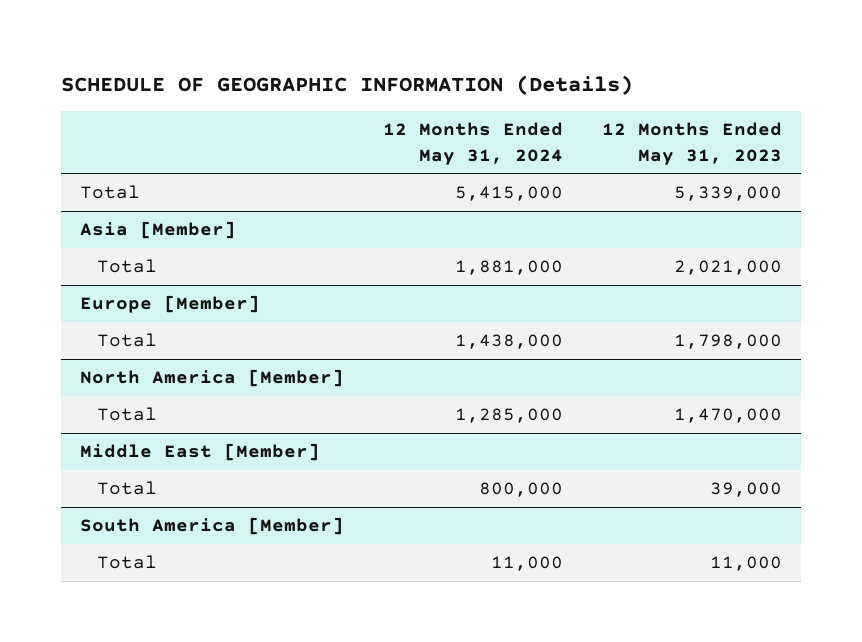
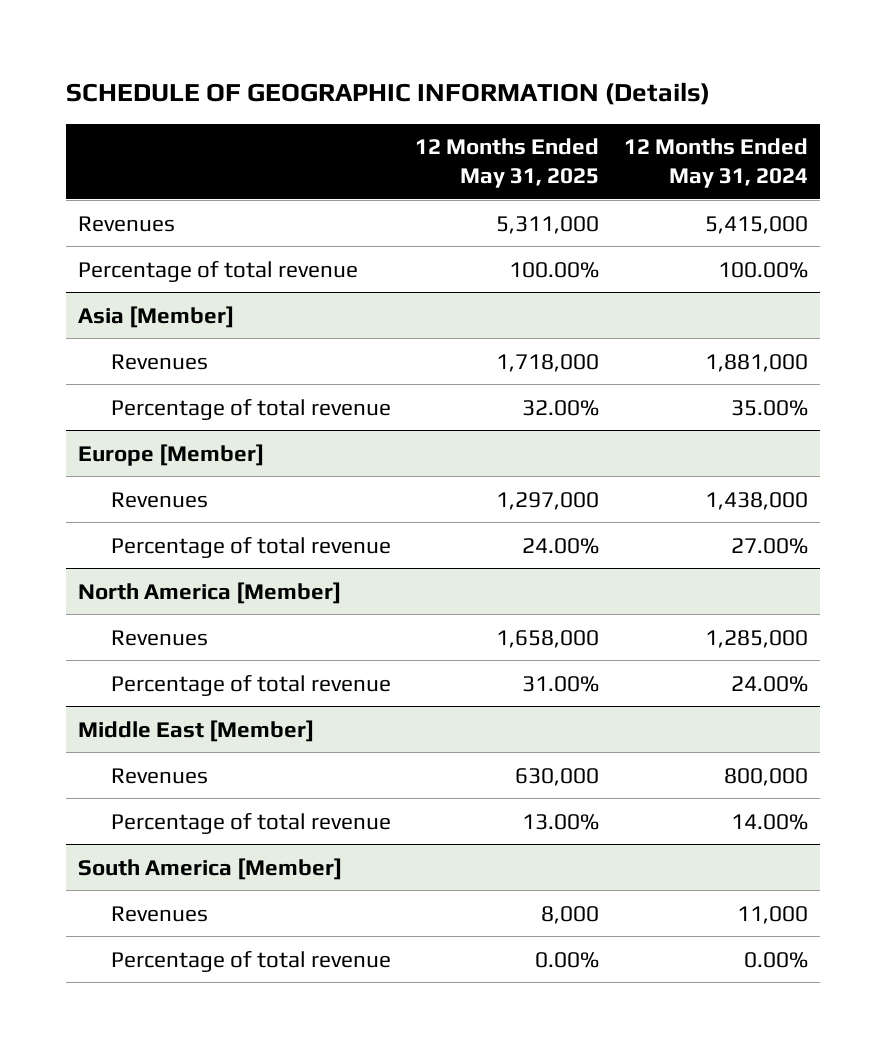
- | 12 Months Ended May 31, 2024 | 12 Months Ended May 31, 2023
+ | 12 Months Ended May 31, 2025 | 12 Months Ended May 31, 2024
- Total | 5,415,000 | 5,339,000
+ Revenues | 5,311,000 | 5,415,000
+ Percentage of total revenue | 100.00% | 100.00%
@ Asia [Member]
- Total | 1,881,000 | 2,021,000
+ Revenues | 1,718,000 | 1,881,000
+ Percentage of total revenue | 32.00% | 35.00%
@ Europe [Member]
- Total | 1,438,000 | 1,798,000
+ Revenues | 1,297,000 | 1,438,000
+ Percentage of total revenue | 24.00% | 27.00%
@ North America [Member]
- Total | 1,285,000 | 1,470,000
+ Revenues | 1,658,000 | 1,285,000
+ Percentage of total revenue | 31.00% | 24.00%
@ Middle East [Member]
- Total | 800,000 | 39,000
+ Revenues | 630,000 | 800,000
+ Percentage of total revenue | 13.00% | 14.00%
@ South America [Member]
- Total | 11,000 | 11,000
+ Revenues | 8,000 | 11,000
+ Percentage of total revenue | 0.00% | 0.00%

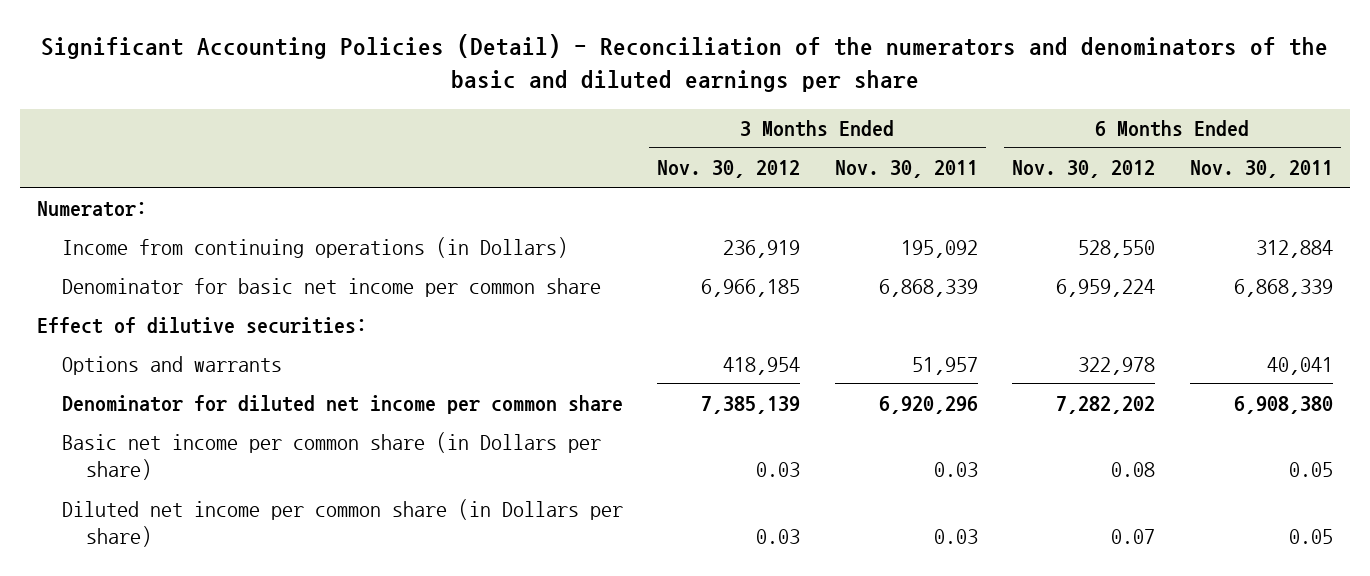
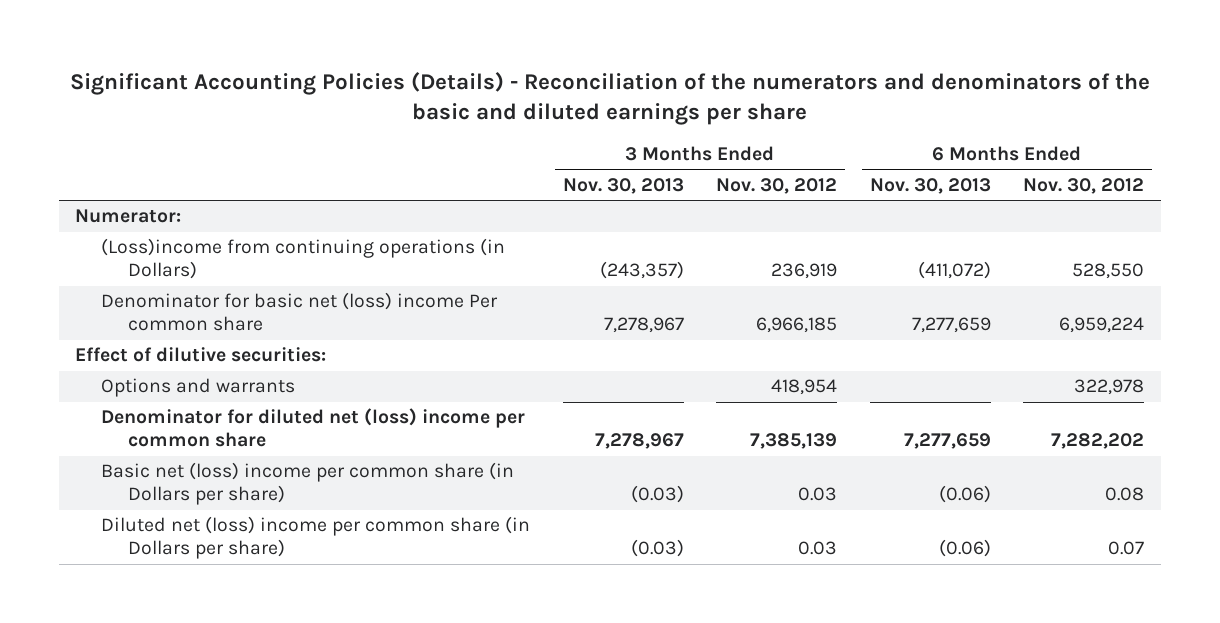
- Significant Accounting Policies (Detail) - Reconciliation of the numerators and denominators of the basic and diluted earnings per share
+ Significant Accounting Policies (Details) - Reconciliation of the numerators and denominators of the basic and diluted earnings per share
- | 3 Months Ended Nov. 30, 2012 | 3 Months Ended Nov. 30, 2011 | 6 Months Ended Nov. 30, 2012 | 6 Months Ended Nov. 30, 2011
+ | 3 Months Ended Nov. 30, 2013 | 3 Months Ended Nov. 30, 2012 | 6 Months Ended Nov. 30, 2013 | 6 Months Ended Nov. 30, 2012
- Income from continuing operations (in Dollars) | 236,919 | 195,092 | 528,550 | 312,884
- Denominator for basic net income per common share | 6,966,185 | 6,868,339 | 6,959,224 | 6,868,339
+ (Loss)income from continuing operations (in Dollars) | (243,357) | 236,919 | (411,072) | 528,550
+ Denominator for basic net (loss) income Per common share | 7,278,967 | 6,966,185 | 7,277,659 | 6,959,224
- Denominator for diluted net income per common share | 7,385,139 | 6,920,296 | 7,282,202 | 6,908,380
- Basic net income per common share (in Dollars per share) | 0.03 | 0.03 | 0.08 | 0.05
- Diluted net income per common share (in Dollars per share) | 0.03 | 0.03 | 0.07 | 0.05
+ Denominator for diluted net (loss) income per common share | 7,278,967 | 7,385,139 | 7,277,659 | 7,282,202
+ Basic net (loss) income per common share (in Dollars per share) | (0.03) | 0.03 | (0.06) | 0.08
+ Diluted net (loss) income per common share (in Dollars per share) | (0.03) | 0.03 | (0.06) | 0.07

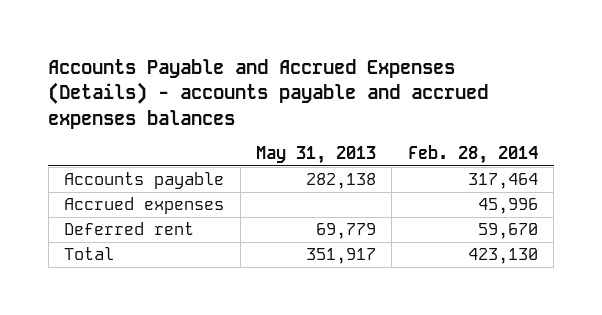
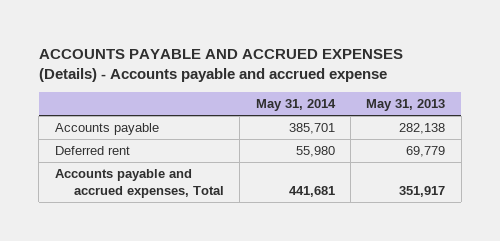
- Accounts Payable and Accrued Expenses (Details) - accounts payable and accrued expenses balances
+ ACCOUNTS PAYABLE AND ACCRUED EXPENSES (Details) - Accounts payable and accrued expense
- | May 31, 2013 | Feb. 28, 2014
+ | May 31, 2014 | May 31, 2013
- Accrued expenses | | 45,996
- Total | 351,917 | 423,130
+ Accounts payable and accrued expenses, Total | 441,681 | 351,917

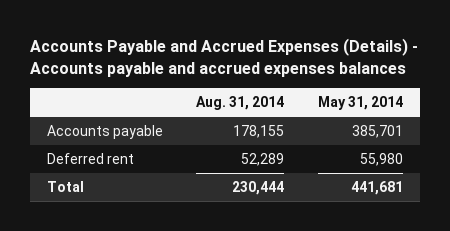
- ACCOUNTS PAYABLE AND ACCRUED EXPENSES (Details) - Accounts payable and accrued expense
+ Accounts Payable and Accrued Expenses (Details) - Accounts payable and accrued expenses balances
- | May 31, 2014 | May 31, 2013
+ | Aug. 31, 2014 | May 31, 2014
- Accounts payable and accrued expenses, Total | 441,681 | 351,917
+ Total | 230,444 | 441,681

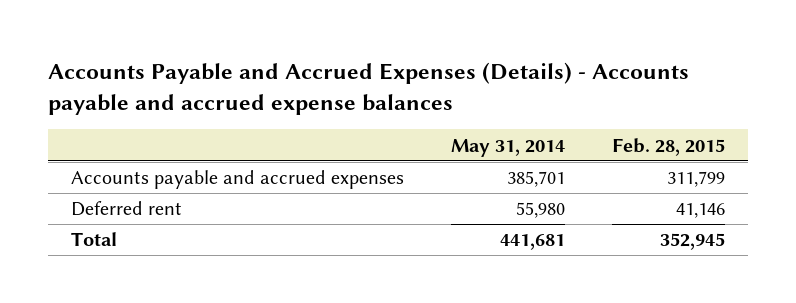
- Accounts Payable and Accrued Expenses (Details) - Accounts payable and accrued expenses balances
+ Accounts Payable and Accrued Expenses (Details) - Accounts payable and accrued expense balances
- | Aug. 31, 2014 | May 31, 2014
+ | May 31, 2014 | Feb. 28, 2015
- Accounts payable | 178,155 | 385,701
+ Accounts payable and accrued expenses | 385,701 | 311,799

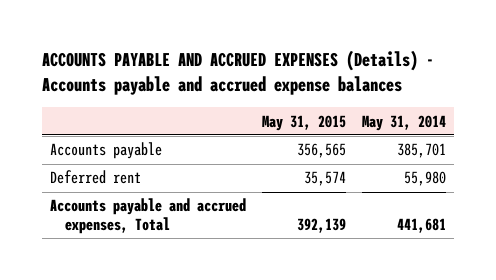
- Accounts Payable and Accrued Expenses (Details) - Accounts payable and accrued expense balances
+ ACCOUNTS PAYABLE AND ACCRUED EXPENSES (Details) - Accounts payable and accrued expense balances
- | May 31, 2014 | Feb. 28, 2015
+ | May 31, 2015 | May 31, 2014
- Accounts payable and accrued expenses | 385,701 | 311,799
+ Accounts payable | 356,565 | 385,701
- Total | 441,681 | 352,945
+ Accounts payable and accrued expenses, Total | 392,139 | 441,681

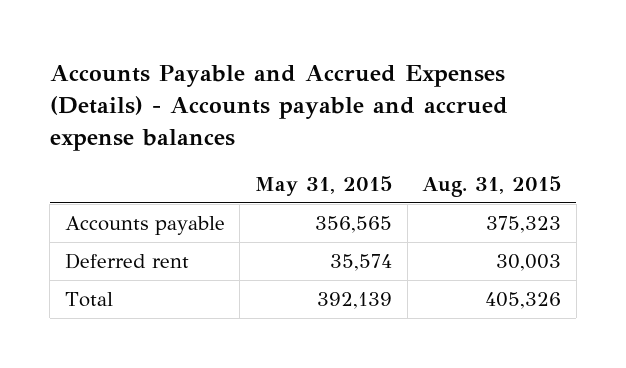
- ACCOUNTS PAYABLE AND ACCRUED EXPENSES (Details) - Accounts payable and accrued expense balances
+ Accounts Payable and Accrued Expenses (Details) - Accounts payable and accrued expense balances
- | May 31, 2015 | May 31, 2014
+ | May 31, 2015 | Aug. 31, 2015
- Accounts payable and accrued expenses, Total | 392,139 | 441,681
+ Total | 392,139 | 405,326

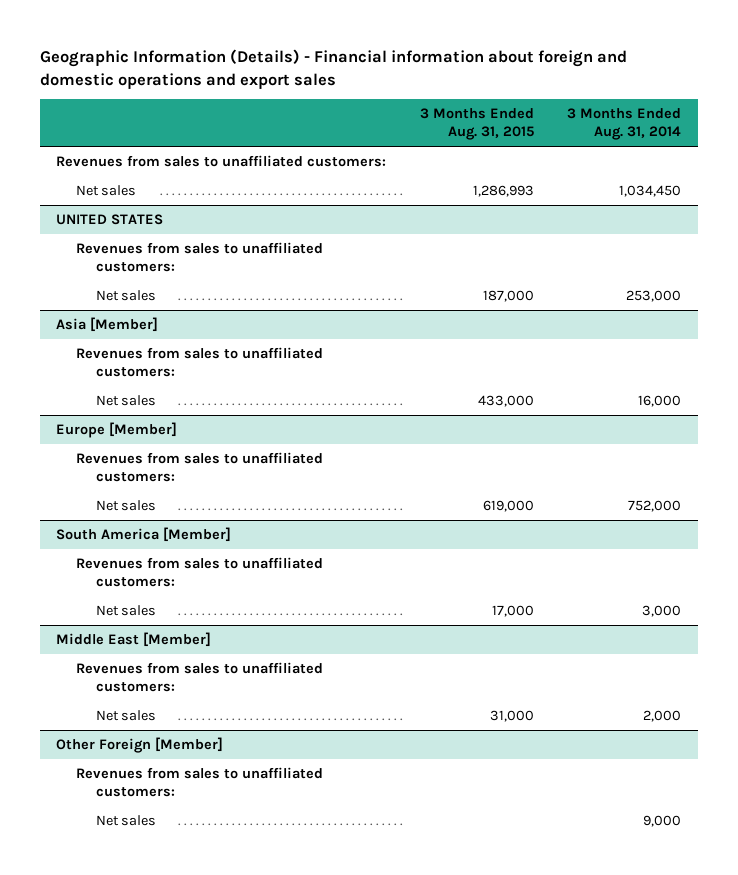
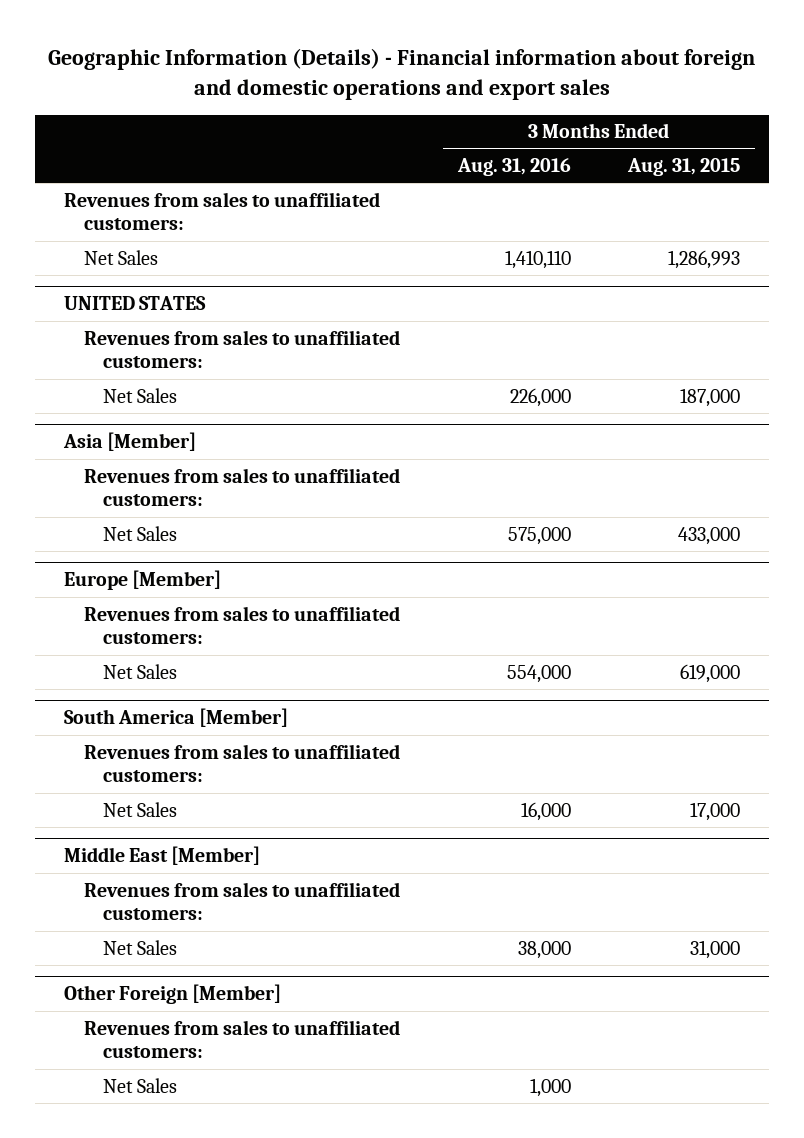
- | 3 Months Ended Aug. 31, 2015 | 3 Months Ended Aug. 31, 2014
+ | 3 Months Ended Aug. 31, 2016 | 3 Months Ended Aug. 31, 2015
- Net sales | 1,286,993 | 1,034,450
+ Net Sales | 1,410,110 | 1,286,993
@ UNITED STATES
- Net sales | 187,000 | 253,000
+ Net Sales | 226,000 | 187,000
@ Asia [Member]
- Net sales | 433,000 | 16,000
+ Net Sales | 575,000 | 433,000
@ Europe [Member]
- Net sales | 619,000 | 752,000
+ Net Sales | 554,000 | 619,000
@ South America [Member]
- Net sales | 17,000 | 3,000
+ Net Sales | 16,000 | 17,000
@ Middle East [Member]
- Net sales | 31,000 | 2,000
+ Net Sales | 38,000 | 31,000
@ Other Foreign [Member]
- Net sales | | 9,000
+ Net Sales | 1,000 |

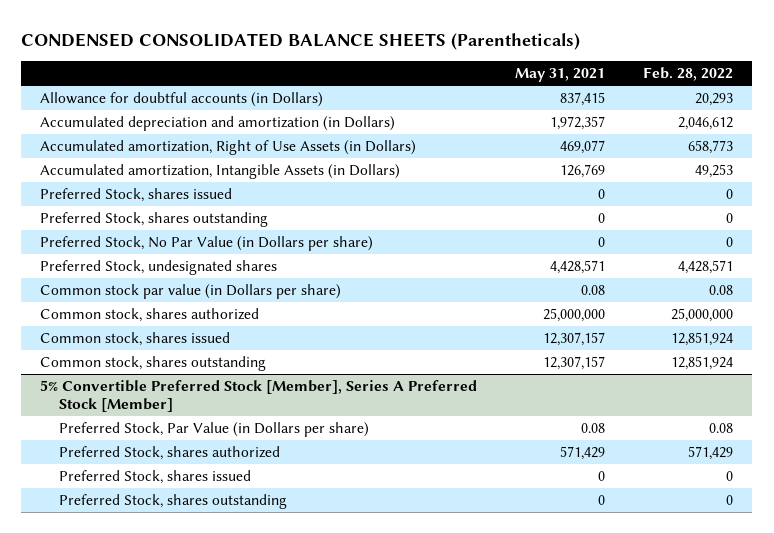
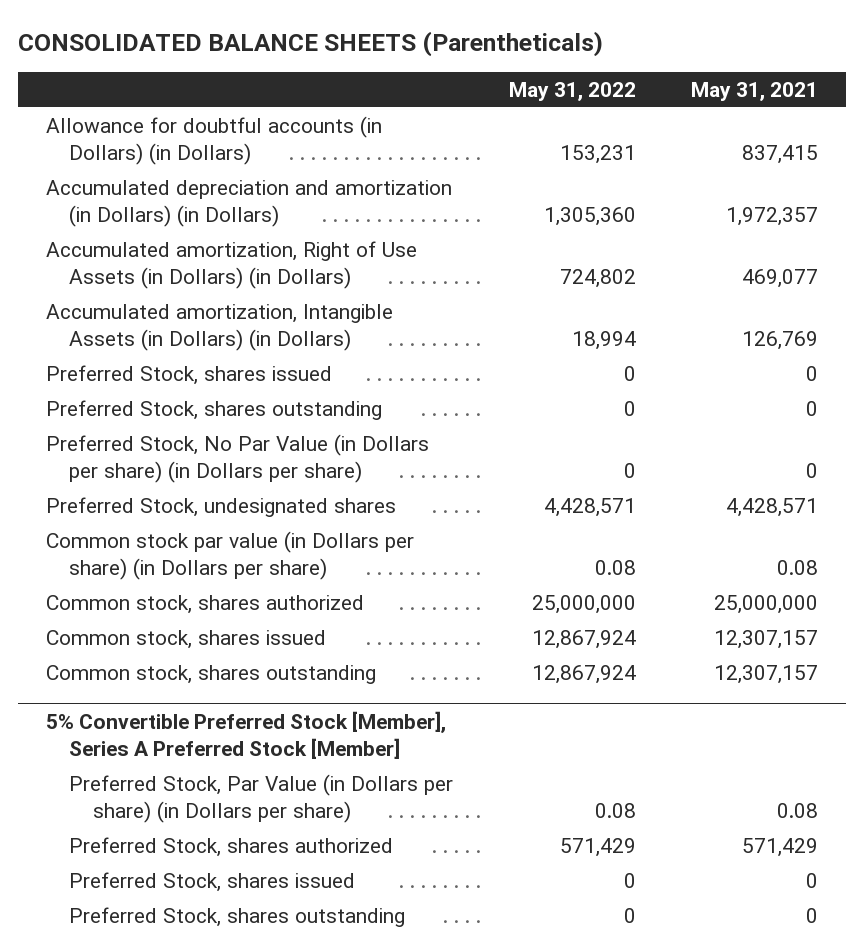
- CONDENSED CONSOLIDATED BALANCE SHEETS (Parentheticals)
+ CONSOLIDATED BALANCE SHEETS (Parentheticals)
- | May 31, 2021 | Feb. 28, 2022
+ | May 31, 2022 | May 31, 2021
- Allowance for doubtful accounts (in Dollars) | 837,415 | 20,293
- Accumulated depreciation and amortization (in Dollars) | 1,972,357 | 2,046,612
- Accumulated amortization, Right of Use Assets (in Dollars) | 469,077 | 658,773
- Accumulated amortization, Intangible Assets (in Dollars) | 126,769 | 49,253
+ Allowance for doubtful accounts (in Dollars) (in Dollars) | 153,231 | 837,415
+ Accumulated depreciation and amortization (in Dollars) (in Dollars) | 1,305,360 | 1,972,357
+ Accumulated amortization, Right of Use Assets (in Dollars) (in Dollars) | 724,802 | 469,077
+ Accumulated amortization, Intangible Assets (in Dollars) (in Dollars) | 18,994 | 126,769
- Preferred Stock, No Par Value (in Dollars per share) | 0 | 0
+ Preferred Stock, No Par Value (in Dollars per share) (in Dollars per share) | 0 | 0
- Common stock par value (in Dollars per share) | 0.08 | 0.08
+ Common stock par value (in Dollars per share) (in Dollars per share) | 0.08 | 0.08
@ 5% Convertible Preferred Stock [Member], Series A Preferred Stock [Member]
- Preferred Stock, Par Value (in Dollars per share) | 0.08 | 0.08
+ Preferred Stock, Par Value (in Dollars per share) (in Dollars per share) | 0.08 | 0.08

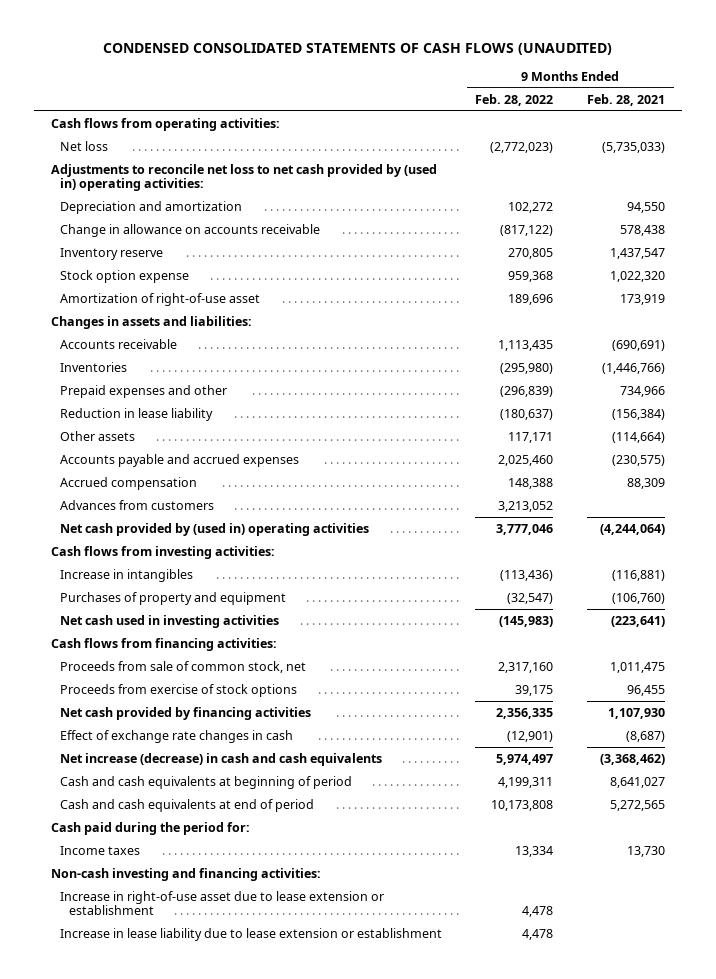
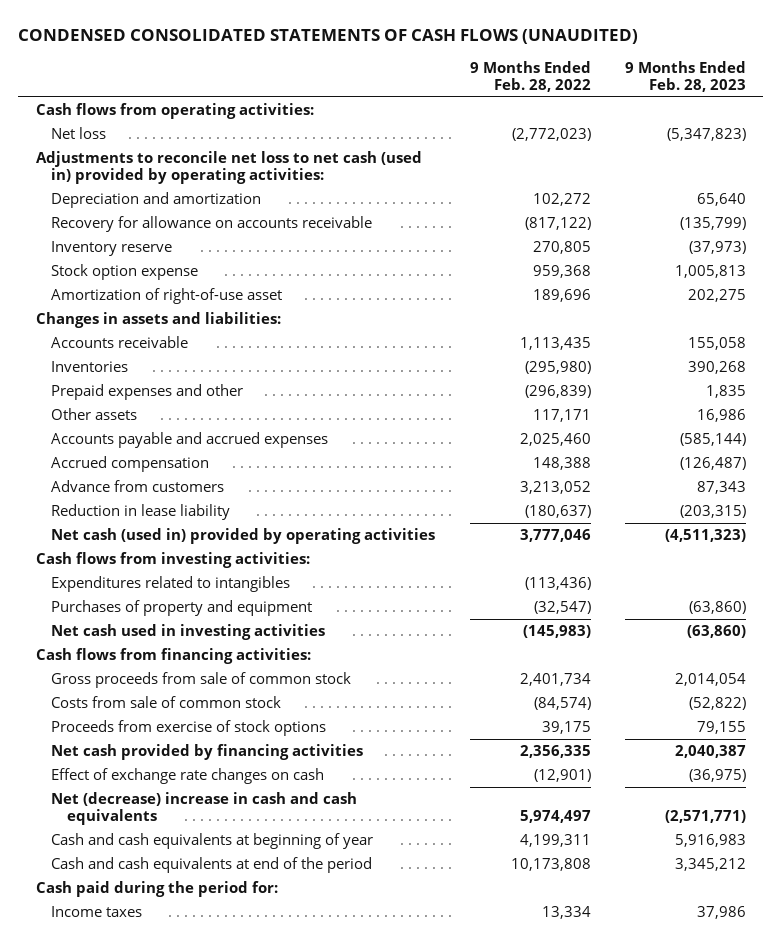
- | 9 Months Ended Feb. 28, 2022 | 9 Months Ended Feb. 28, 2021
+ | 9 Months Ended Feb. 28, 2022 | 9 Months Ended Feb. 28, 2023
- Adjustments to reconcile net loss to net cash provided by (used in) operating activities:
+ Adjustments to reconcile net loss to net cash (used in) provided by operating activities:
- Change in allowance on accounts receivable | (817,122) | 578,438
+ Recovery for allowance on accounts receivable | (817,122) | (135,799)
- Advances from customers | 3,213,052 |
- Net cash provided by (used in) operating activities | 3,777,046 | (4,244,064)
+ Advance from customers | 3,213,052 | 87,343
moved down: Reduction in lease liability | (180,637) | (203,315)
+ Net cash (used in) provided by operating activities | 3,777,046 | (4,511,323)
- Increase in intangibles | (113,436) | (116,881)
+ Expenditures related to intangibles | (113,436) |
- Proceeds from sale of common stock, net | 2,317,160 | 1,011,475
+ Gross proceeds from sale of common stock | 2,401,734 | 2,014,054
+ Costs from sale of common stock | (84,574) | (52,822)
- Effect of exchange rate changes in cash | (12,901) | (8,687)
- Net increase (decrease) in cash and cash equivalents | 5,974,497 | (3,368,462)
- Cash and cash equivalents at beginning of period | 4,199,311 | 8,641,027
- Cash and cash equivalents at end of period | 10,173,808 | 5,272,565
+ Effect of exchange rate changes on cash | (12,901) | (36,975)
+ Net (decrease) increase in cash and cash equivalents | 5,974,497 | (2,571,771)
+ Cash and cash equivalents at beginning of year | 4,199,311 | 5,916,983
+ Cash and cash equivalents at end of the period | 10,173,808 | 3,345,212
- Non-cash investing and financing activities:
- Increase in right-of-use asset due to lease extension or establishment | 4,478 |
- Increase in lease liability due to lease extension or establishment | 4,478 |

